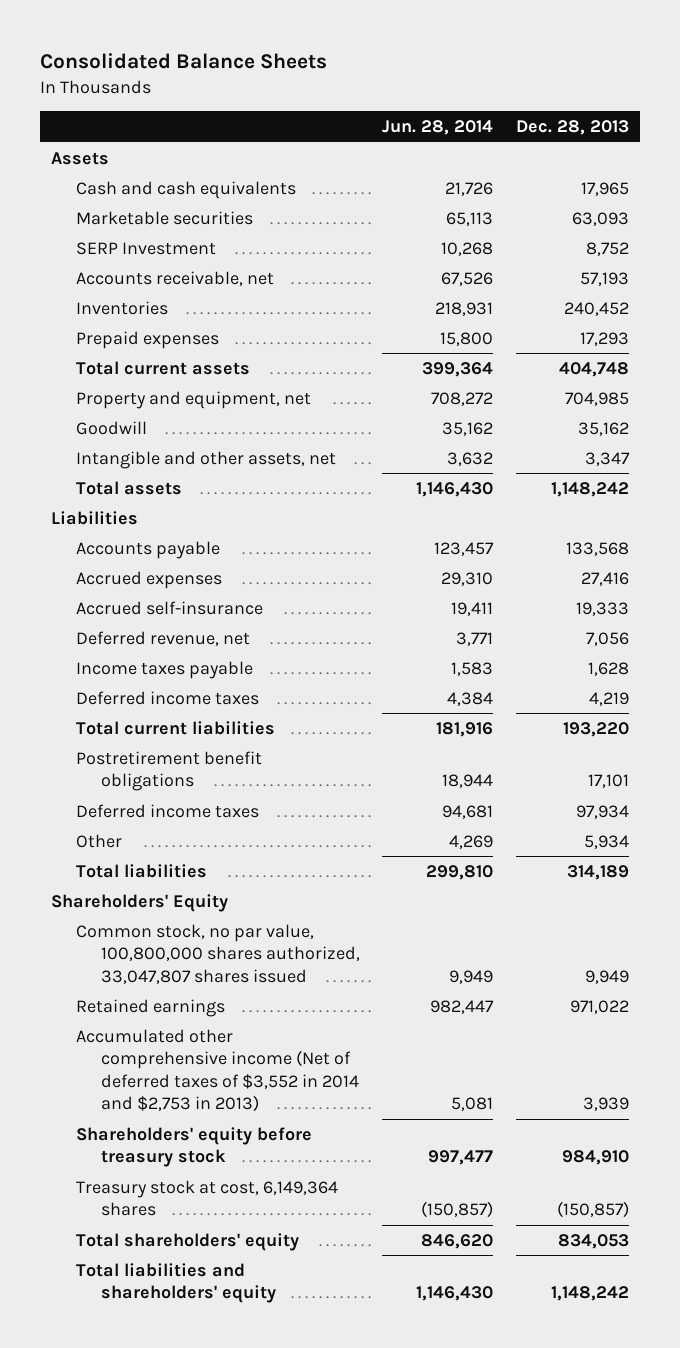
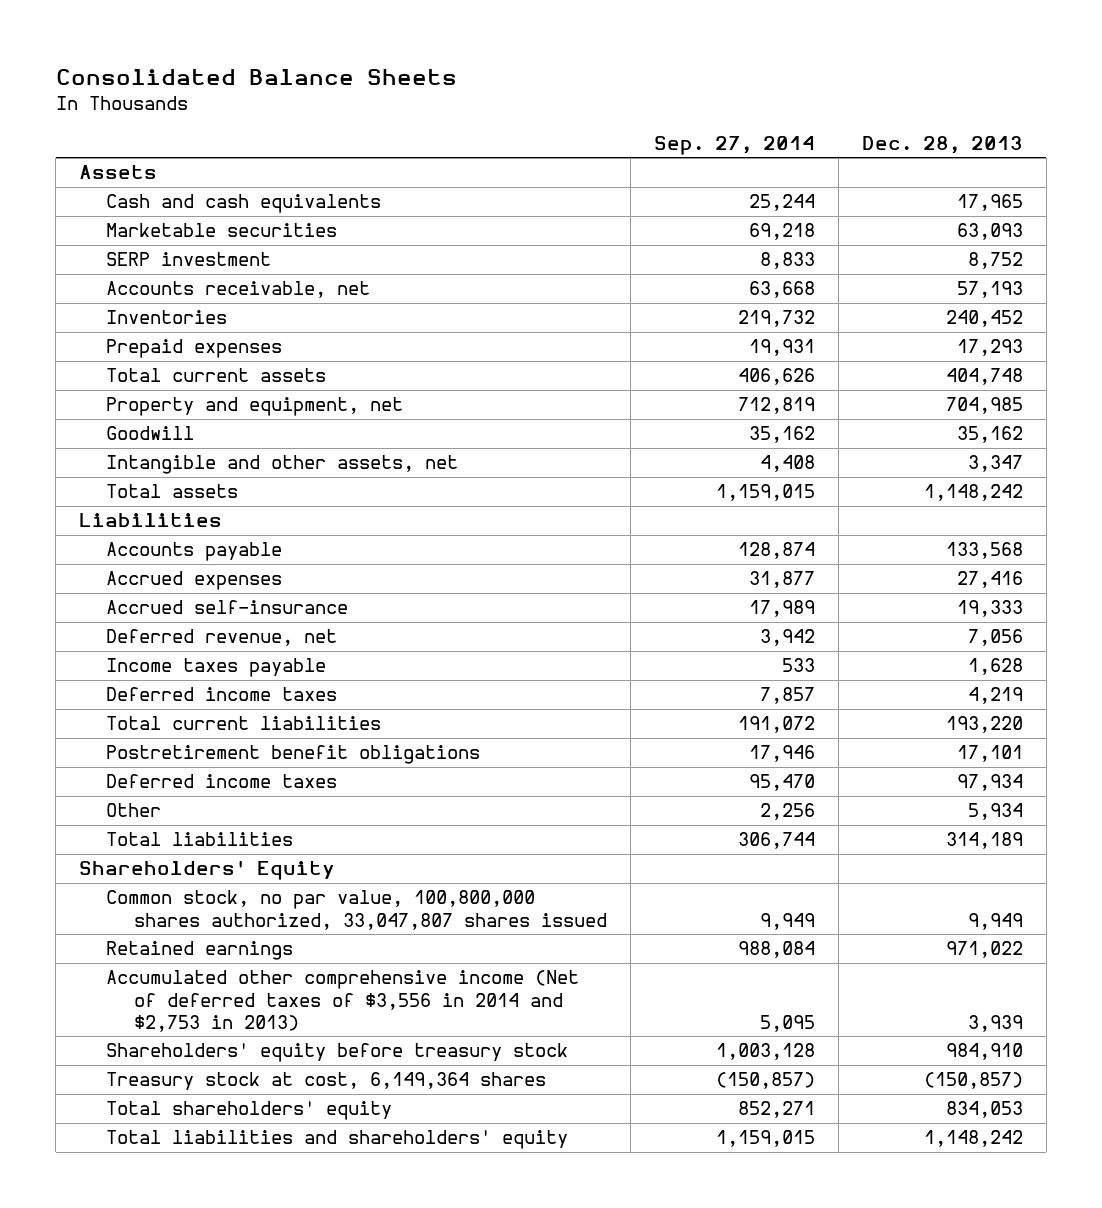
- | Jun. 28, 2014 | Dec. 28, 2013
+ | Sep. 27, 2014 | Dec. 28, 2013
- SERP Investment | 10,268 | 8,752
+ SERP investment | 8,833 | 8,752
- Accumulated other comprehensive income (Net of deferred taxes of $3,552 in 2014 and $2,753 in 2013) | 5,081 | 3,939
+ Accumulated other comprehensive income (Net of deferred taxes of $3,556 in 2014 and $2,753 in 2013) | 5,095 | 3,939

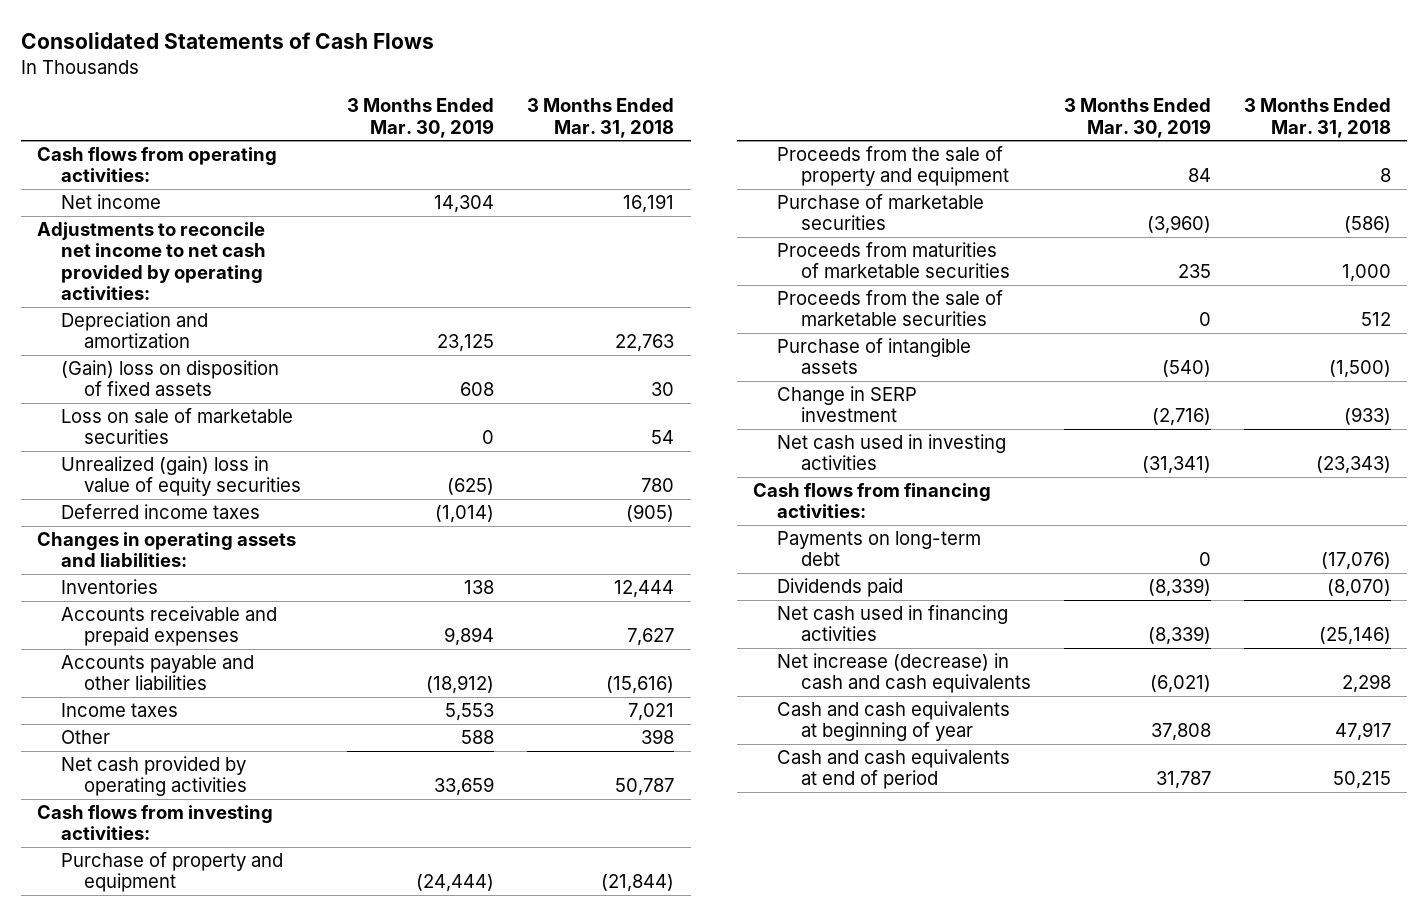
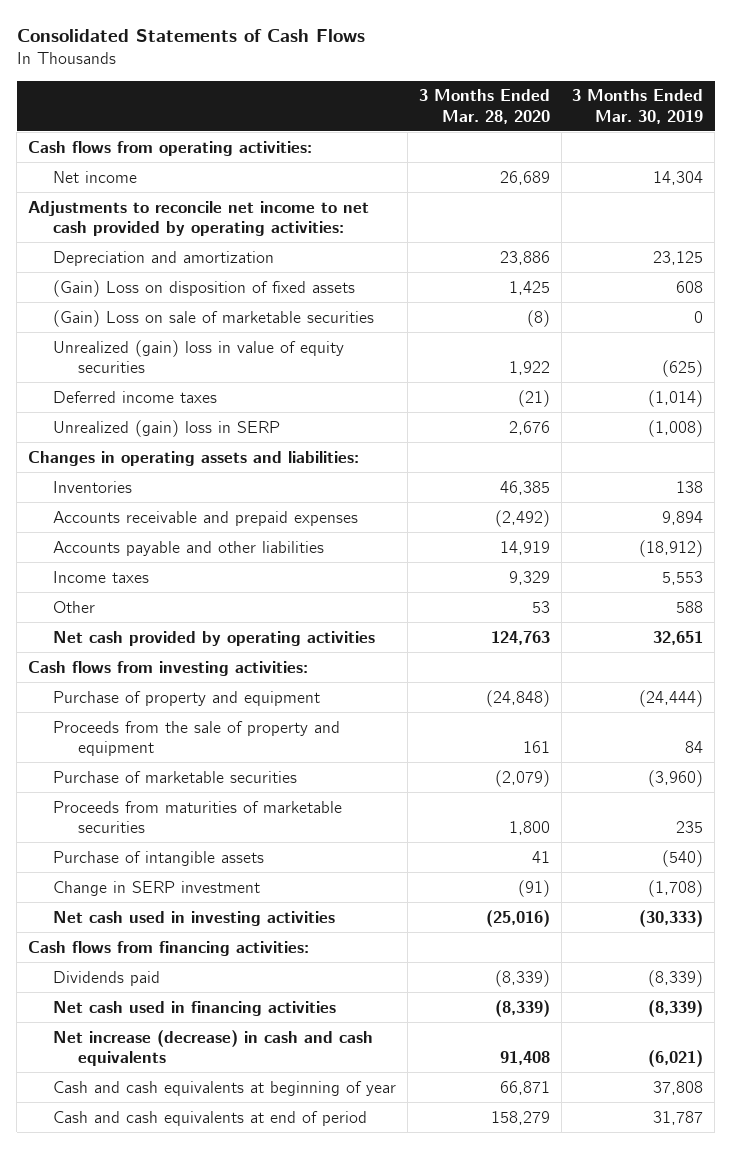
- | 3 Months Ended Mar. 30, 2019 | 3 Months Ended Mar. 31, 2018
+ | 3 Months Ended Mar. 28, 2020 | 3 Months Ended Mar. 30, 2019
- (Gain) loss on disposition of fixed assets | 608 | 30
- Loss on sale of marketable securities | 0 | 54
+ (Gain) Loss on disposition of fixed assets | 1,425 | 608
+ (Gain) Loss on sale of marketable securities | (8) | 0
+ Unrealized (gain) loss in SERP | 2,676 | (1,008)
- Net cash provided by operating activities | 33,659 | 50,787
+ Net cash provided by operating activities | 124,763 | 32,651
- Proceeds from the sale of marketable securities | 0 | 512
- Change in SERP investment | (2,716) | (933)
- Net cash used in investing activities | (31,341) | (23,343)
+ Change in SERP investment | (91) | (1,708)
+ Net cash used in investing activities | (25,016) | (30,333)
- Payments on long-term debt | 0 | (17,076)

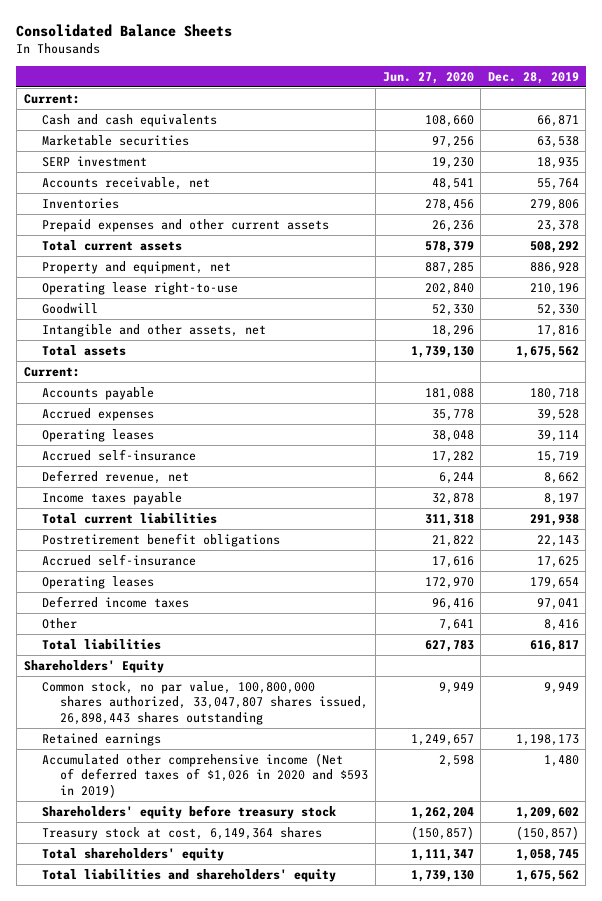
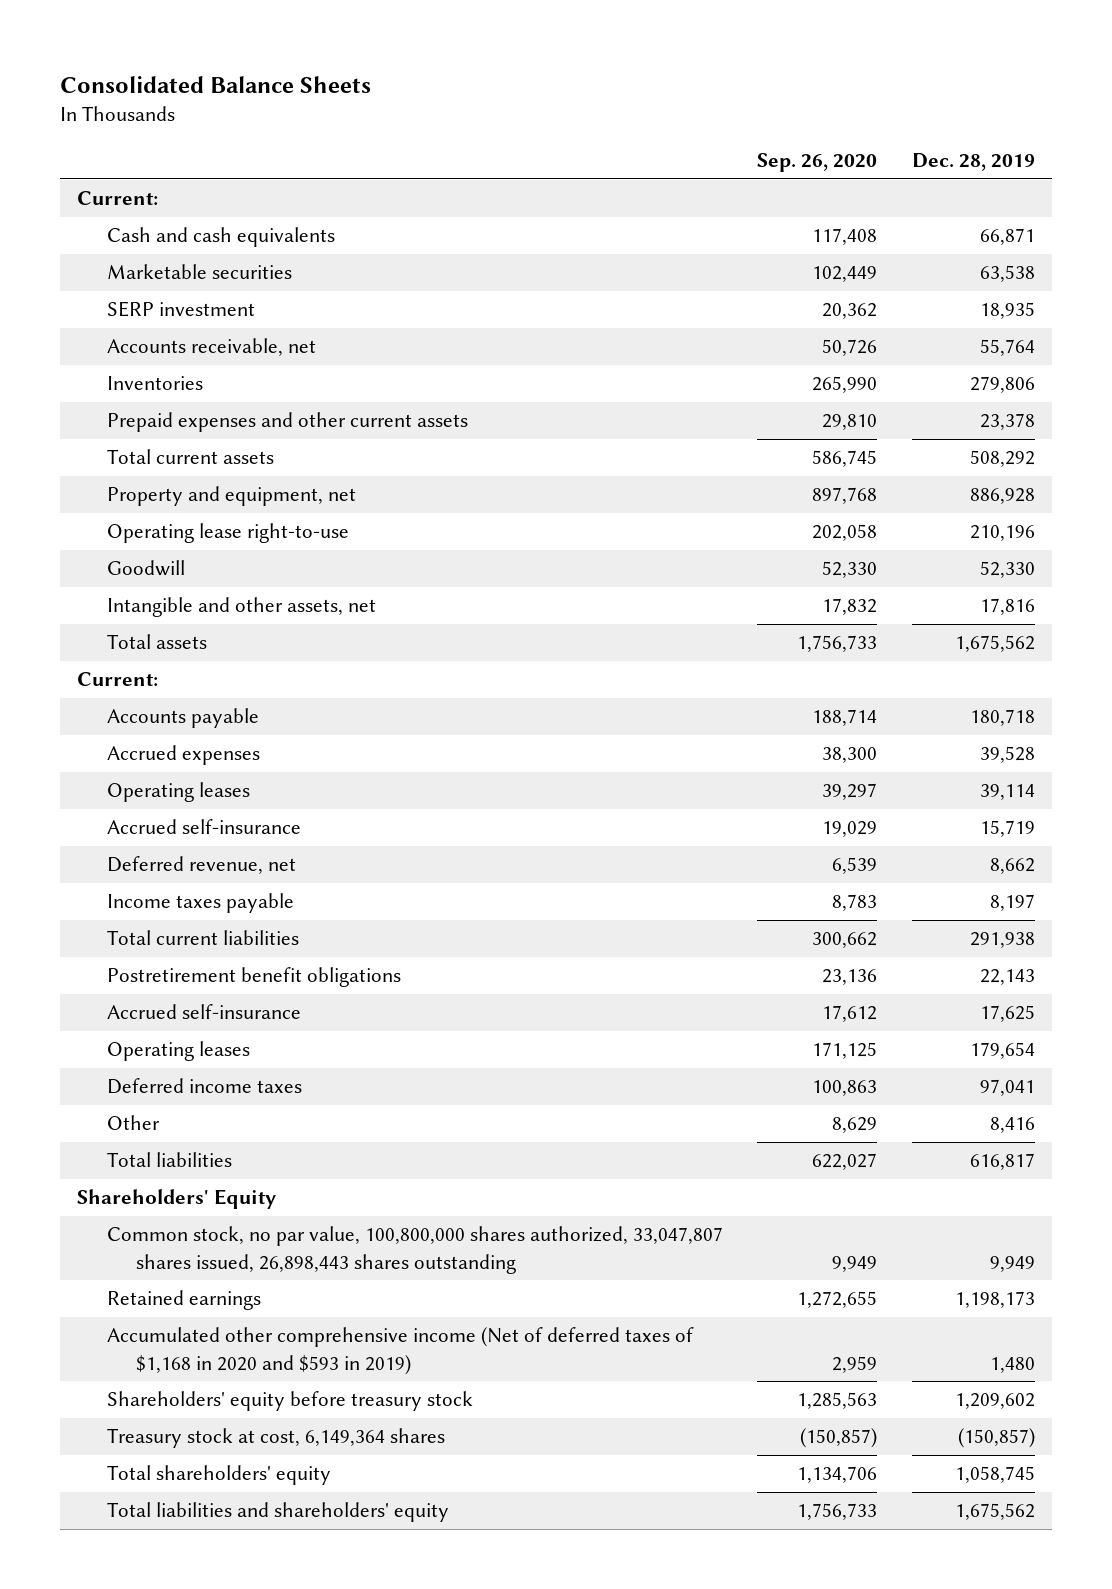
- | Jun. 27, 2020 | Dec. 28, 2019
+ | Sep. 26, 2020 | Dec. 28, 2019
- Accumulated other comprehensive income (Net of deferred taxes of $1,026 in 2020 and $593 in 2019) | 2,598 | 1,480
+ Accumulated other comprehensive income (Net of deferred taxes of $1,168 in 2020 and $593 in 2019) | 2,959 | 1,480

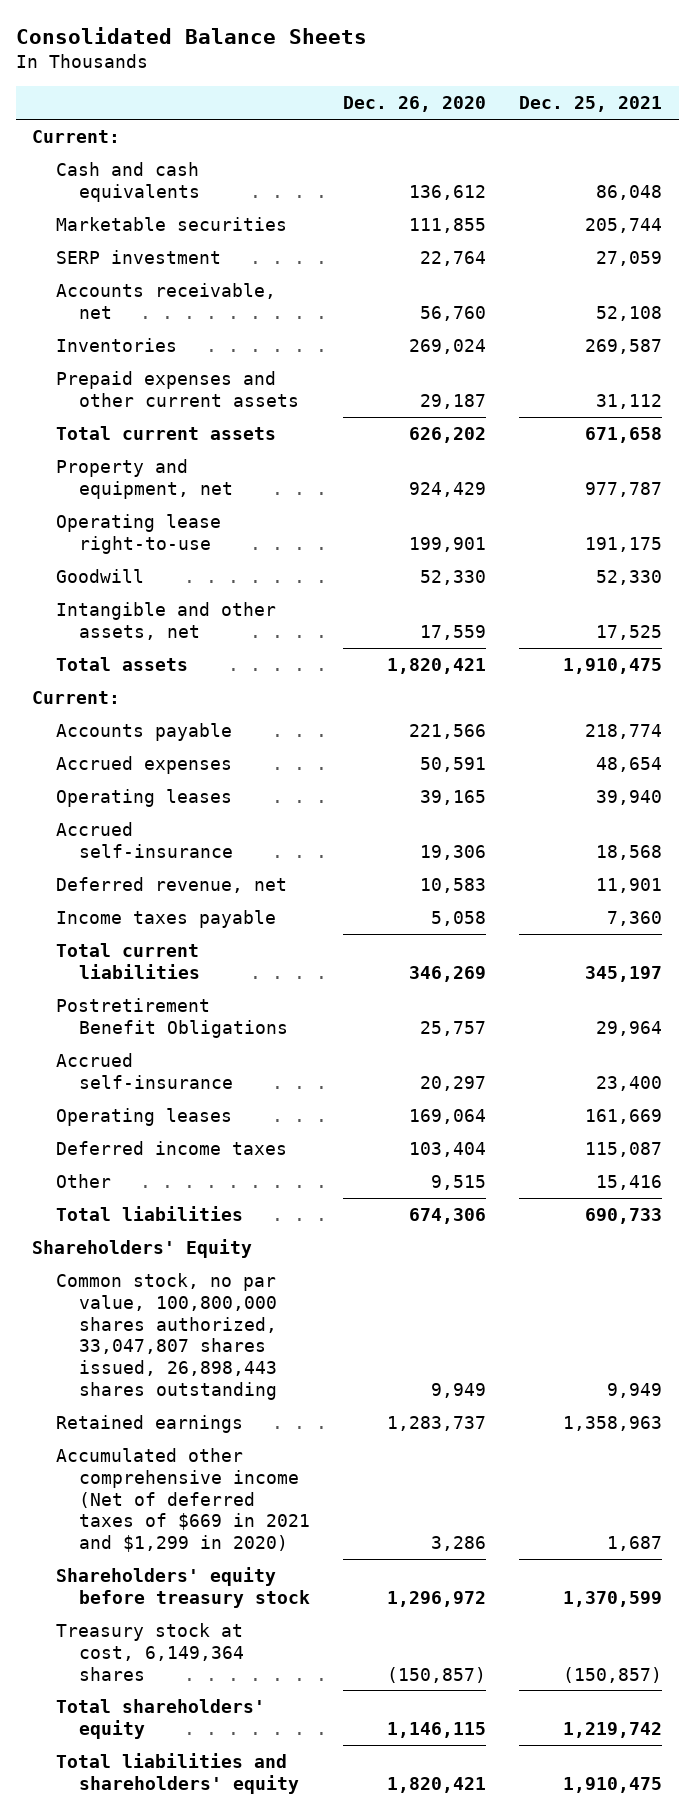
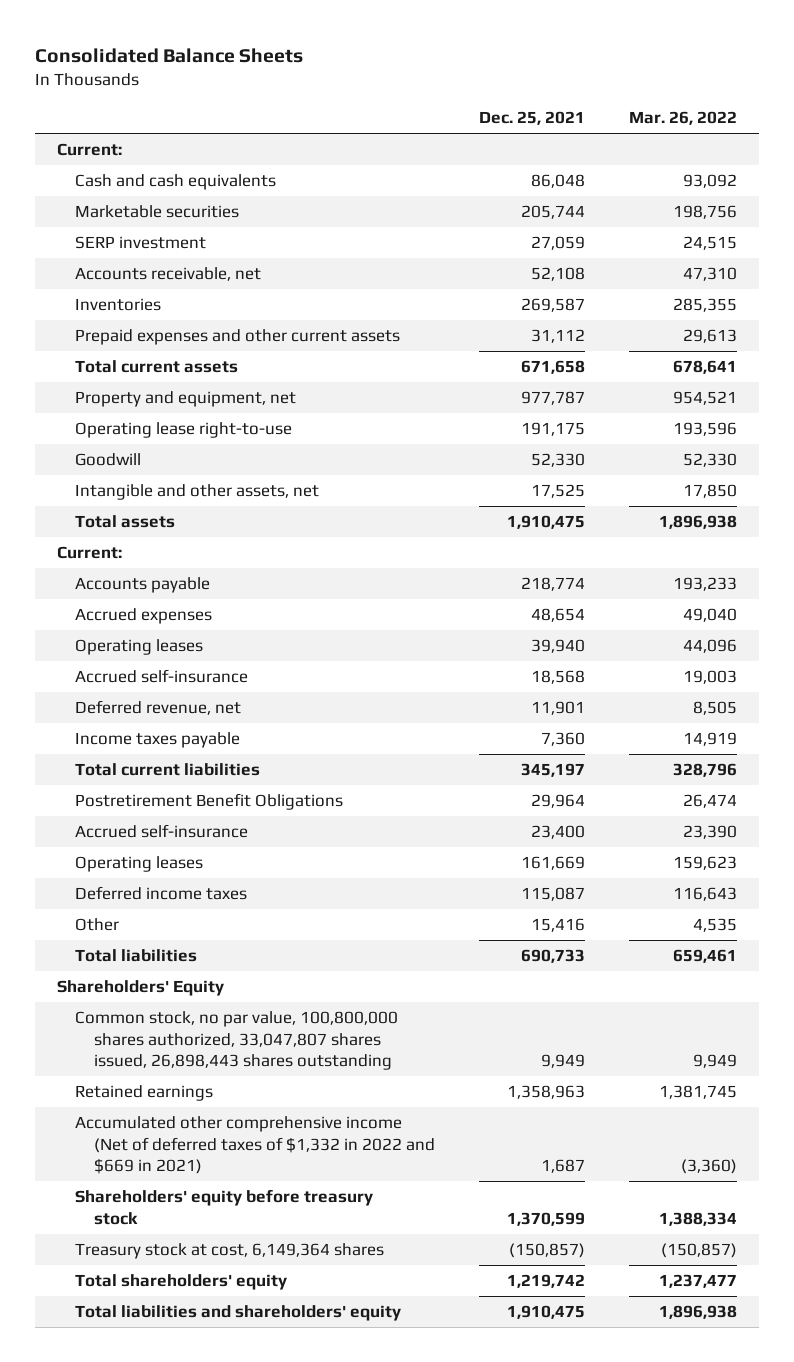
- | Dec. 26, 2020 | Dec. 25, 2021
+ | Dec. 25, 2021 | Mar. 26, 2022
- Accumulated other comprehensive income (Net of deferred taxes of $669 in 2021 and $1,299 in 2020) | 3,286 | 1,687
+ Accumulated other comprehensive income (Net of deferred taxes of $1,332 in 2022 and $669 in 2021) | 1,687 | (3,360)

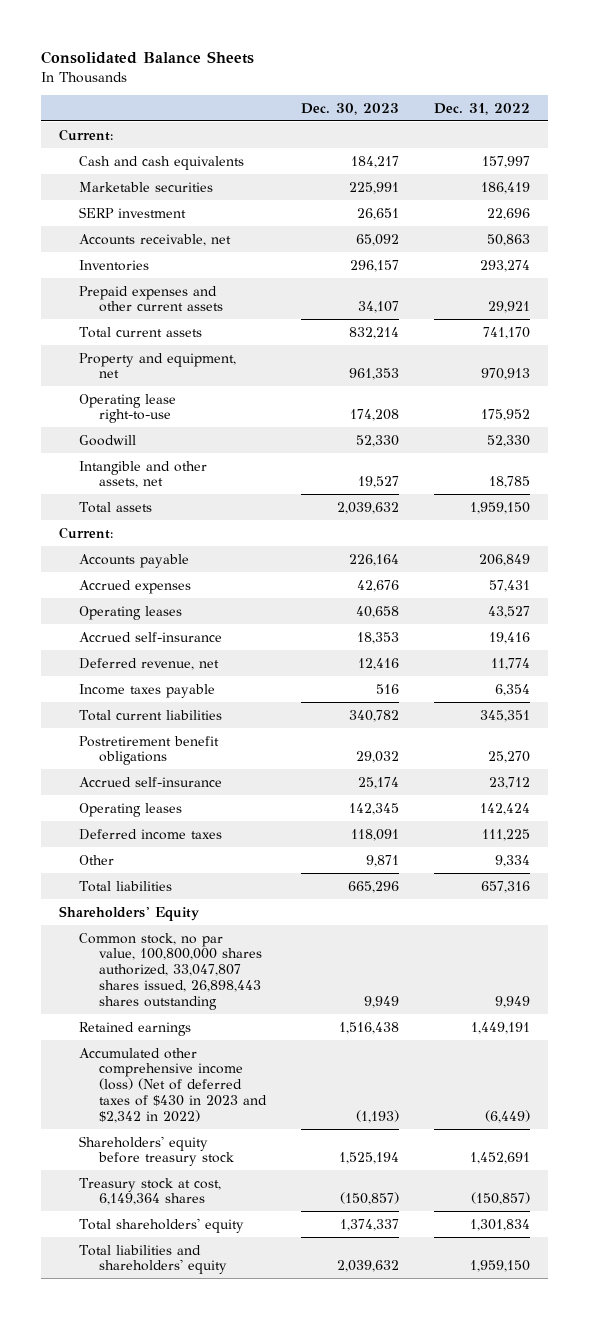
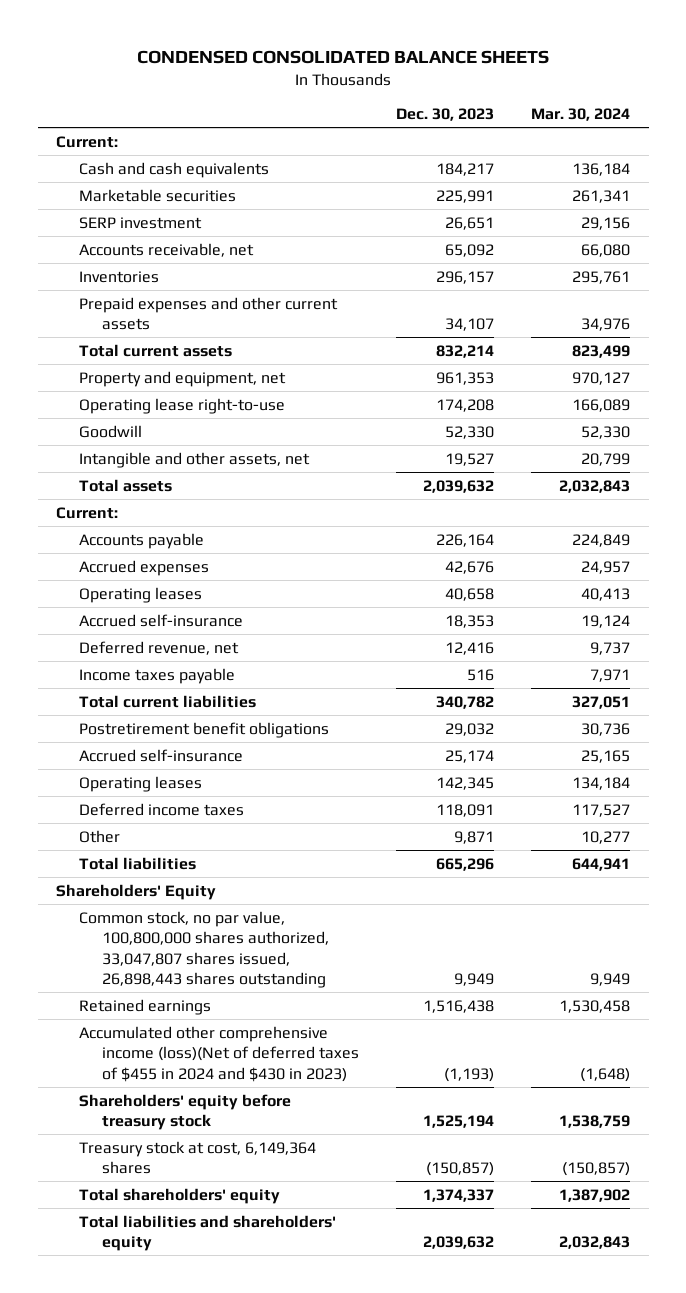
- Consolidated Balance Sheets
+ CONDENSED CONSOLIDATED BALANCE SHEETS
- | Dec. 30, 2023 | Dec. 31, 2022
+ | Dec. 30, 2023 | Mar. 30, 2024
- Accumulated other comprehensive income (loss) (Net of deferred taxes of $430 in 2023 and $2,342 in 2022) | (1,193) | (6,449)
+ Accumulated other comprehensive income (loss)(Net of deferred taxes of $455 in 2024 and $430 in 2023) | (1,193) | (1,648)

